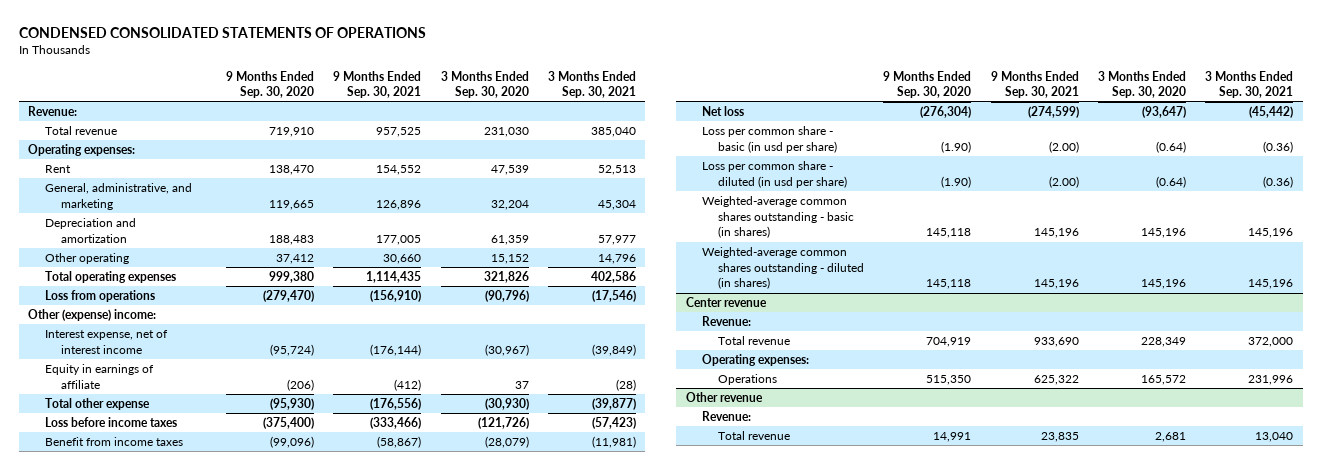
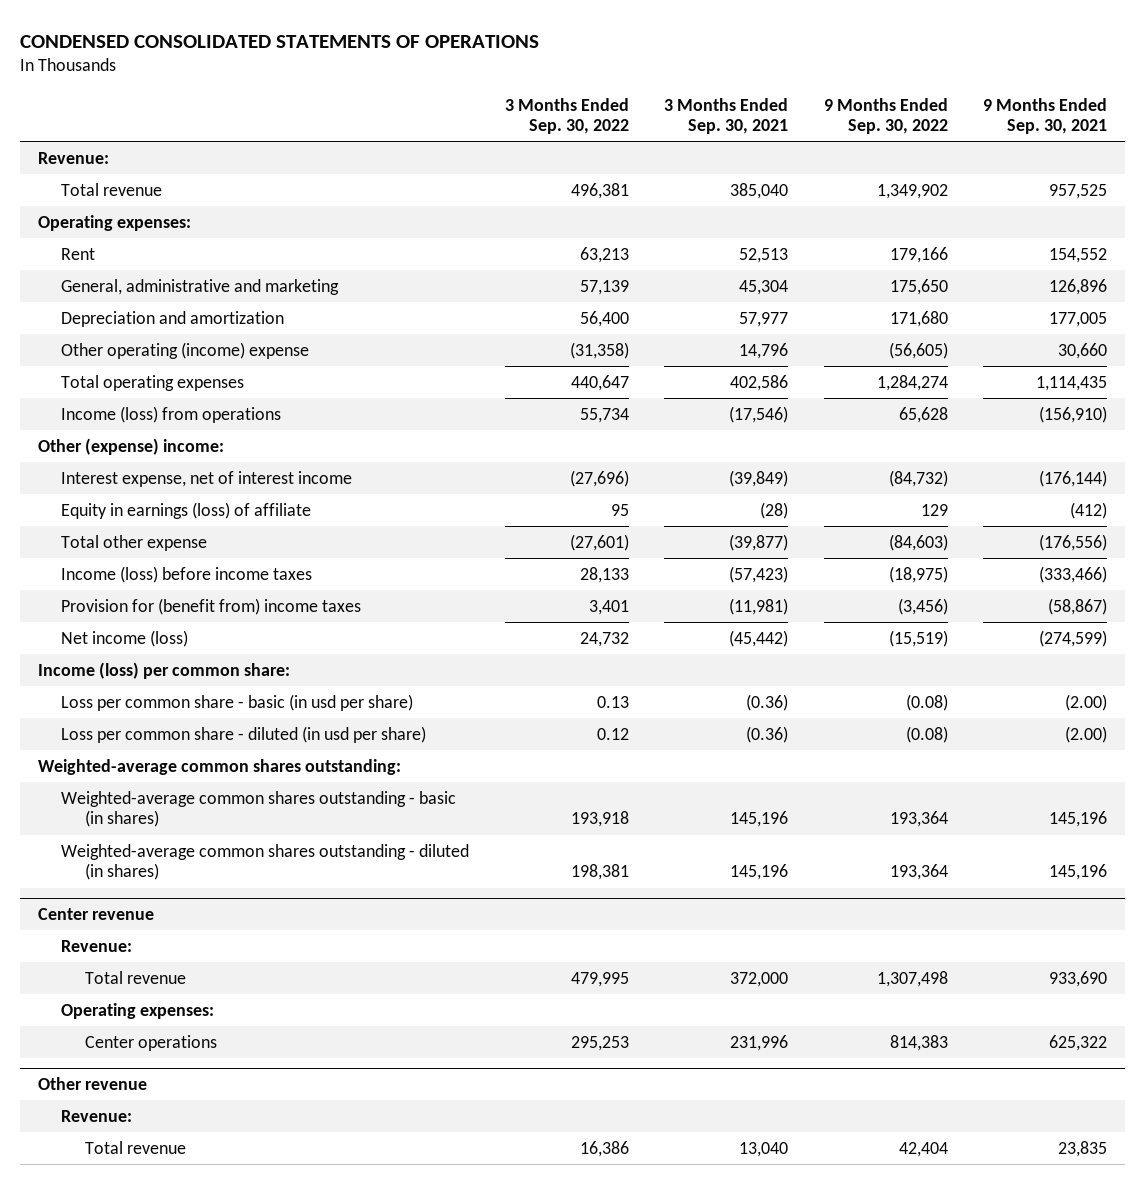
- | 9 Months Ended Sep. 30, 2020 | 9 Months Ended Sep. 30, 2021 | 3 Months Ended Sep. 30, 2020 | 3 Months Ended Sep. 30, 2021
+ | 3 Months Ended Sep. 30, 2022 | 3 Months Ended Sep. 30, 2021 | 9 Months Ended Sep. 30, 2022 | 9 Months Ended Sep. 30, 2021
- General, administrative, and marketing | 119,665 | 126,896 | 32,204 | 45,304
+ General, administrative and marketing | 57,139 | 45,304 | 175,650 | 126,896
- Other operating | 37,412 | 30,660 | 15,152 | 14,796
+ Other operating (income) expense | (31,358) | 14,796 | (56,605) | 30,660
- Loss from operations | (279,470) | (156,910) | (90,796) | (17,546)
+ Income (loss) from operations | 55,734 | (17,546) | 65,628 | (156,910)
- Equity in earnings of affiliate | (206) | (412) | 37 | (28)
+ Equity in earnings (loss) of affiliate | 95 | (28) | 129 | (412)
- Loss before income taxes | (375,400) | (333,466) | (121,726) | (57,423)
- Benefit from income taxes | (99,096) | (58,867) | (28,079) | (11,981)
- Net loss | (276,304) | (274,599) | (93,647) | (45,442)
+ Income (loss) before income taxes | 28,133 | (57,423) | (18,975) | (333,466)
+ Provision for (benefit from) income taxes | 3,401 | (11,981) | (3,456) | (58,867)
+ Net income (loss) | 24,732 | (45,442) | (15,519) | (274,599)
+ Income (loss) per common share:
+ Weighted-average common shares outstanding:
@ Center revenue
- Operations | 515,350 | 625,322 | 165,572 | 231,996
+ Center operations | 295,253 | 231,996 | 814,383 | 625,322

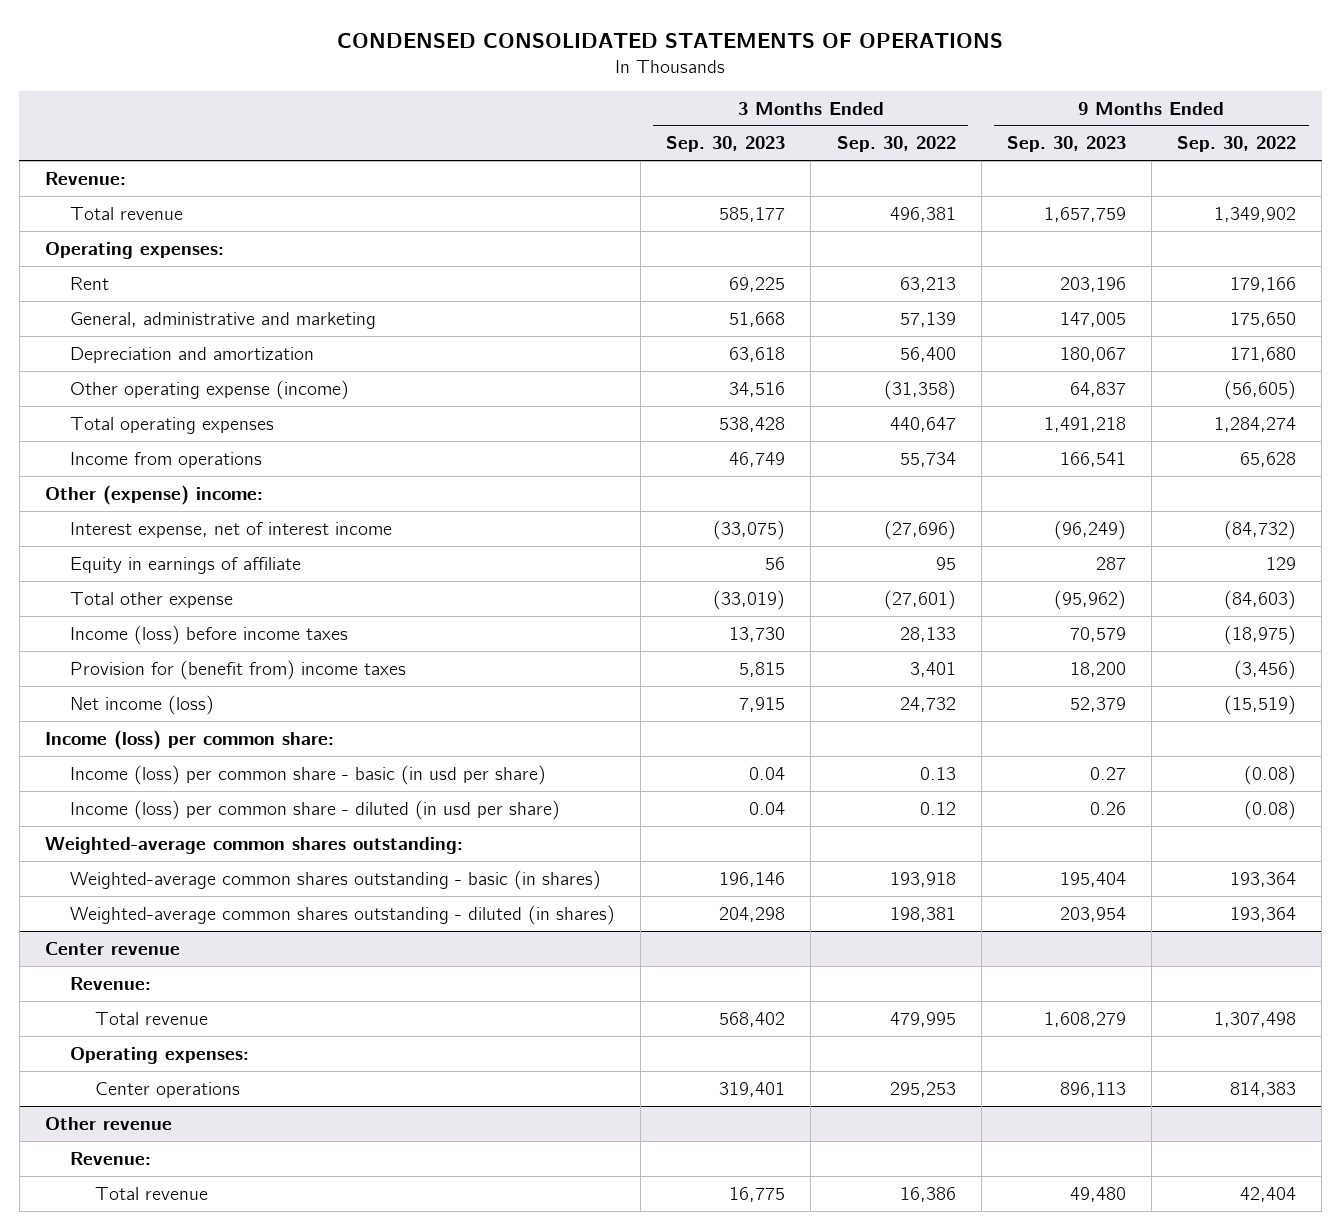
- | 3 Months Ended Sep. 30, 2022 | 3 Months Ended Sep. 30, 2021 | 9 Months Ended Sep. 30, 2022 | 9 Months Ended Sep. 30, 2021
+ | 3 Months Ended Sep. 30, 2023 | 3 Months Ended Sep. 30, 2022 | 9 Months Ended Sep. 30, 2023 | 9 Months Ended Sep. 30, 2022
- Other operating (income) expense | (31,358) | 14,796 | (56,605) | 30,660
+ Other operating expense (income) | 34,516 | (31,358) | 64,837 | (56,605)
- Income (loss) from operations | 55,734 | (17,546) | 65,628 | (156,910)
+ Income from operations | 46,749 | 55,734 | 166,541 | 65,628
- Equity in earnings (loss) of affiliate | 95 | (28) | 129 | (412)
+ Equity in earnings of affiliate | 56 | 95 | 287 | 129
- Loss per common share - basic (in usd per share) | 0.13 | (0.36) | (0.08) | (2.00)
- Loss per common share - diluted (in usd per share) | 0.12 | (0.36) | (0.08) | (2.00)
+ Income (loss) per common share - basic (in usd per share) | 0.04 | 0.13 | 0.27 | (0.08)
+ Income (loss) per common share - diluted (in usd per share) | 0.04 | 0.12 | 0.26 | (0.08)

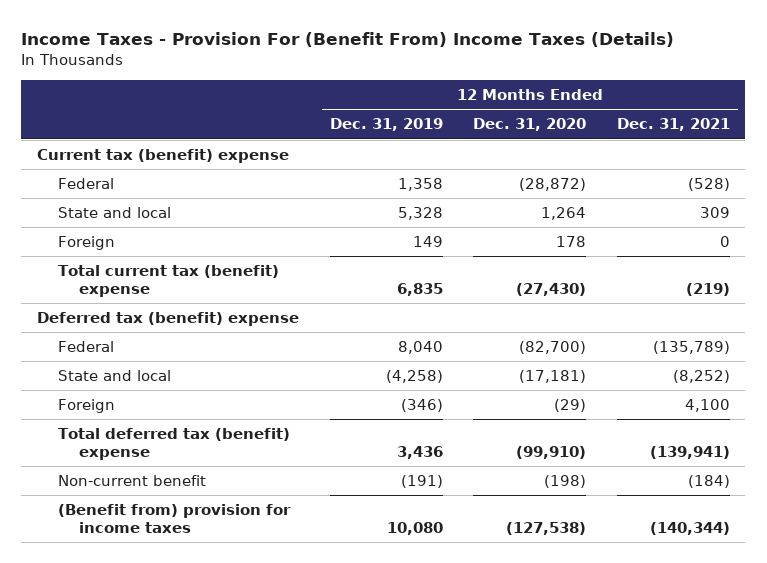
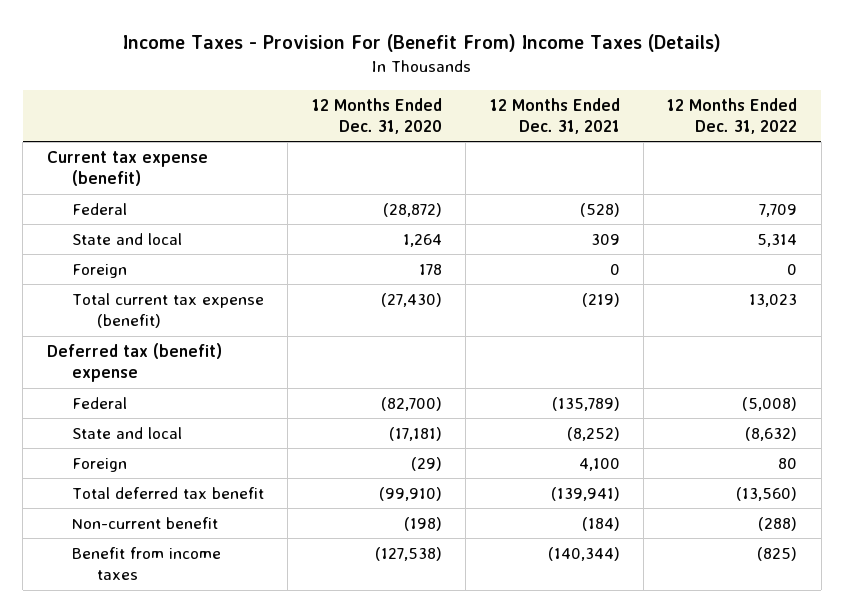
- | 12 Months Ended Dec. 31, 2019 | 12 Months Ended Dec. 31, 2020 | 12 Months Ended Dec. 31, 2021
+ | 12 Months Ended Dec. 31, 2020 | 12 Months Ended Dec. 31, 2021 | 12 Months Ended Dec. 31, 2022
- Current tax (benefit) expense
+ Current tax expense (benefit)
- Total current tax (benefit) expense | 6,835 | (27,430) | (219)
+ Total current tax expense (benefit) | (27,430) | (219) | 13,023
- Total deferred tax (benefit) expense | 3,436 | (99,910) | (139,941)
+ Total deferred tax benefit | (99,910) | (139,941) | (13,560)
- (Benefit from) provision for income taxes | 10,080 | (127,538) | (140,344)
+ Benefit from income taxes | (127,538) | (140,344) | (825)

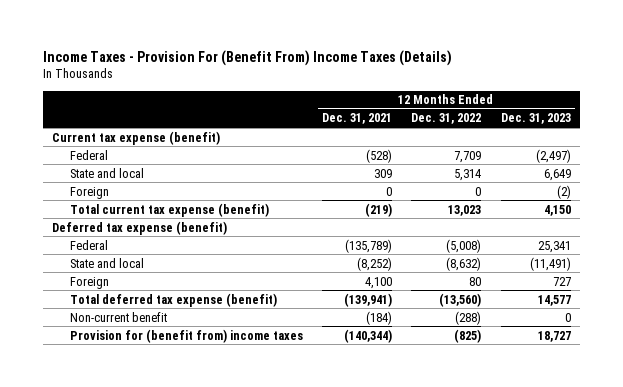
- | 12 Months Ended Dec. 31, 2020 | 12 Months Ended Dec. 31, 2021 | 12 Months Ended Dec. 31, 2022
+ | 12 Months Ended Dec. 31, 2021 | 12 Months Ended Dec. 31, 2022 | 12 Months Ended Dec. 31, 2023
- Deferred tax (benefit) expense
+ Deferred tax expense (benefit)
- Total deferred tax benefit | (99,910) | (139,941) | (13,560)
+ Total deferred tax expense (benefit) | (139,941) | (13,560) | 14,577
- Benefit from income taxes | (127,538) | (140,344) | (825)
+ Provision for (benefit from) income taxes | (140,344) | (825) | 18,727

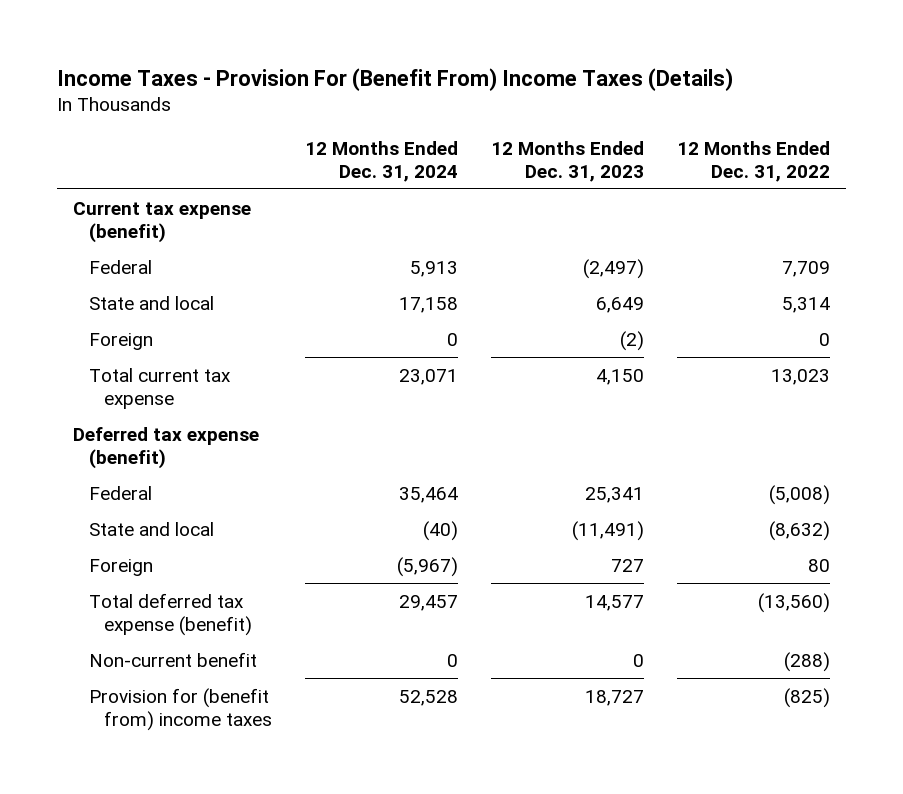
- | 12 Months Ended Dec. 31, 2021 | 12 Months Ended Dec. 31, 2022 | 12 Months Ended Dec. 31, 2023
+ | 12 Months Ended Dec. 31, 2024 | 12 Months Ended Dec. 31, 2023 | 12 Months Ended Dec. 31, 2022
- Total current tax expense (benefit) | (219) | 13,023 | 4,150
+ Total current tax expense | 23,071 | 4,150 | 13,023

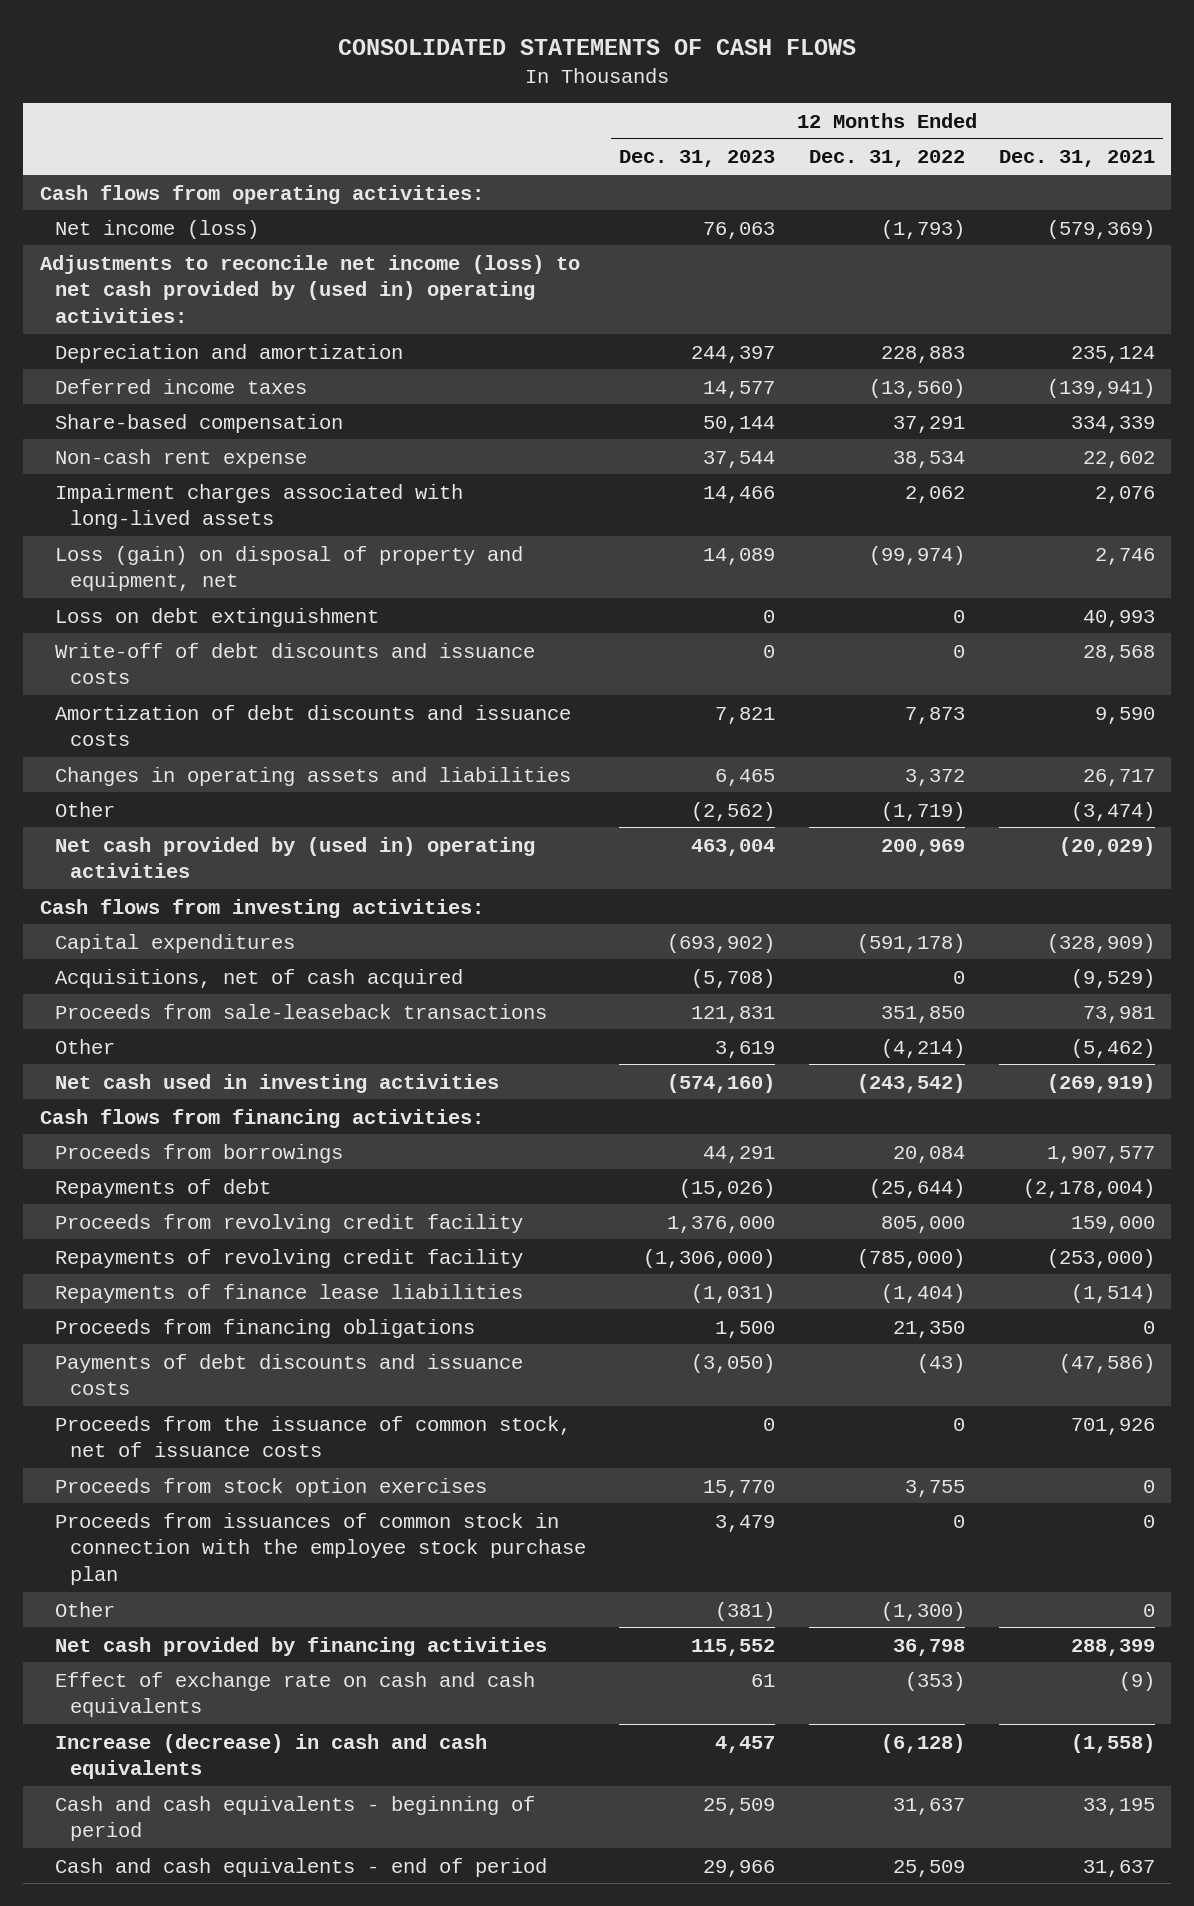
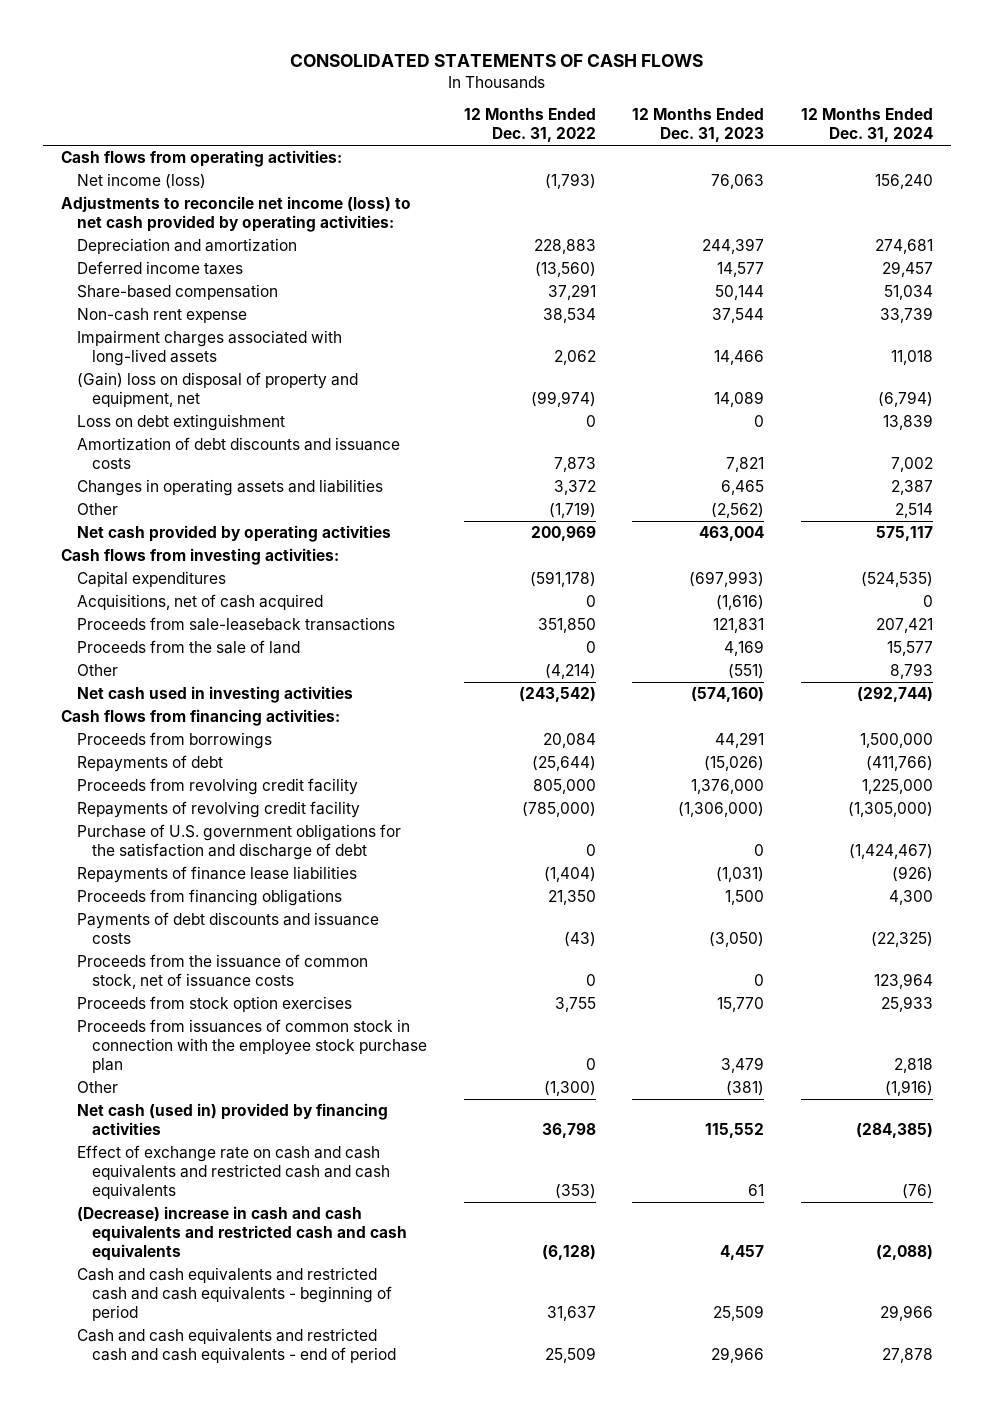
- | 12 Months Ended Dec. 31, 2023 | 12 Months Ended Dec. 31, 2022 | 12 Months Ended Dec. 31, 2021
+ | 12 Months Ended Dec. 31, 2022 | 12 Months Ended Dec. 31, 2023 | 12 Months Ended Dec. 31, 2024
- Adjustments to reconcile net income (loss) to net cash provided by (used in) operating activities:
+ Adjustments to reconcile net income (loss) to net cash provided by operating activities:
- Loss (gain) on disposal of property and equipment, net | 14,089 | (99,974) | 2,746
+ (Gain) loss on disposal of property and equipment, net | (99,974) | 14,089 | (6,794)
- Write-off of debt discounts and issuance costs | 0 | 0 | 28,568
- Net cash provided by (used in) operating activities | 463,004 | 200,969 | (20,029)
+ Net cash provided by operating activities | 200,969 | 463,004 | 575,117
- Capital expenditures | (693,902) | (591,178) | (328,909)
- Acquisitions, net of cash acquired | (5,708) | 0 | (9,529)
+ Capital expenditures | (591,178) | (697,993) | (524,535)
+ Acquisitions, net of cash acquired | 0 | (1,616) | 0
- Other | 3,619 | (4,214) | (5,462)
+ Proceeds from the sale of land | 0 | 4,169 | 15,577
+ Other | (4,214) | (551) | 8,793
+ Purchase of U.S. government obligations for the satisfaction and discharge of debt | 0 | 0 | (1,424,467)
- Net cash provided by financing activities | 115,552 | 36,798 | 288,399
- Effect of exchange rate on cash and cash equivalents | 61 | (353) | (9)
- Increase (decrease) in cash and cash equivalents | 4,457 | (6,128) | (1,558)
- Cash and cash equivalents - beginning of period | 25,509 | 31,637 | 33,195
- Cash and cash equivalents - end of period | 29,966 | 25,509 | 31,637
+ Net cash (used in) provided by financing activities | 36,798 | 115,552 | (284,385)
+ Effect of exchange rate on cash and cash equivalents and restricted cash and cash equivalents | (353) | 61 | (76)
+ (Decrease) increase in cash and cash equivalents and restricted cash and cash equivalents | (6,128) | 4,457 | (2,088)
+ Cash and cash equivalents and restricted cash and cash equivalents - beginning of period | 31,637 | 25,509 | 29,966
+ Cash and cash equivalents and restricted cash and cash equivalents - end of period | 25,509 | 29,966 | 27,878

